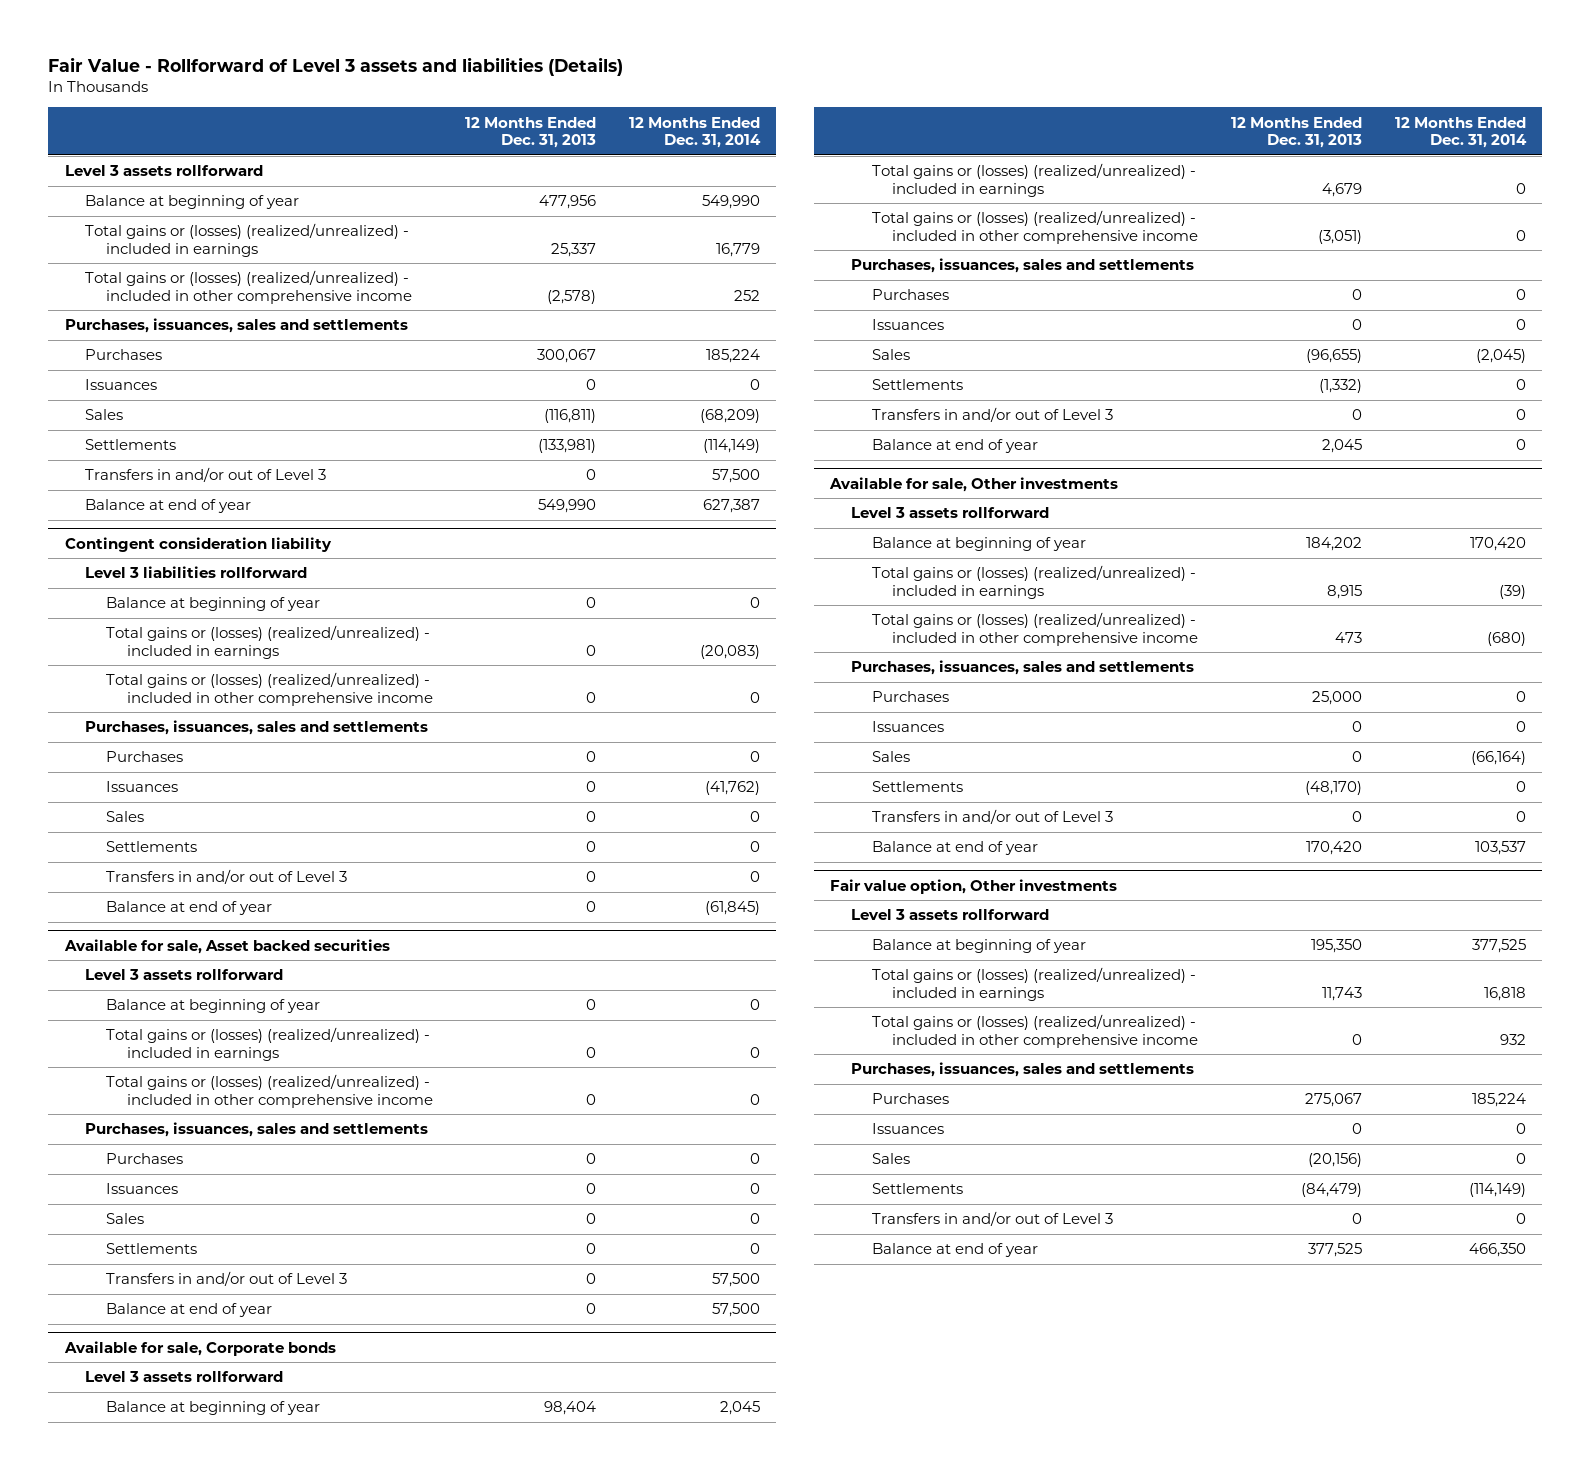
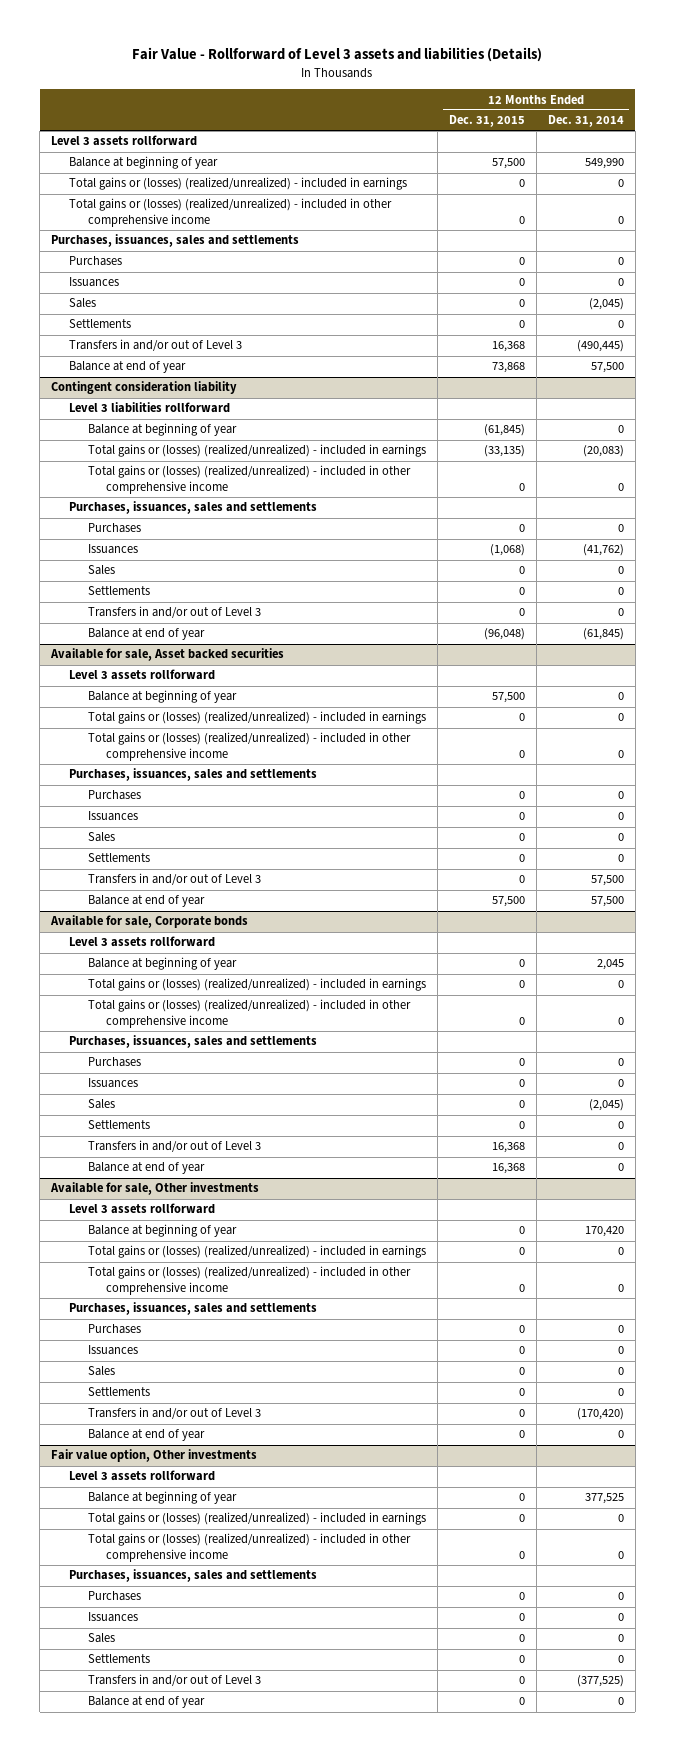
- | 12 Months Ended Dec. 31, 2013 | 12 Months Ended Dec. 31, 2014
+ | 12 Months Ended Dec. 31, 2015 | 12 Months Ended Dec. 31, 2014
- Total gains or (losses) (realized/unrealized) - included in earnings | 25,337 | 16,779
- Total gains or (losses) (realized/unrealized) - included in other comprehensive income | (2,578) | 252
+ Total gains or (losses) (realized/unrealized) - included in earnings | 0 | 0
+ Total gains or (losses) (realized/unrealized) - included in other comprehensive income | 0 | 0
- Purchases | 300,067 | 185,224
+ Purchases | 0 | 0
- Sales | (116,811) | (68,209)
- Settlements | (133,981) | (114,149)
- Transfers in and/or out of Level 3 | 0 | 57,500
- Balance at end of year | 549,990 | 627,387
+ Sales | 0 | (2,045)
+ Settlements | 0 | 0
+ Transfers in and/or out of Level 3 | 16,368 | (490,445)
+ Balance at end of year | 73,868 | 57,500
@ Available for sale, Other investments
- Total gains or (losses) (realized/unrealized) - included in earnings | 8,915 | (39)
- Total gains or (losses) (realized/unrealized) - included in other comprehensive income | 473 | (680)
+ Total gains or (losses) (realized/unrealized) - included in earnings | 0 | 0
+ Total gains or (losses) (realized/unrealized) - included in other comprehensive income | 0 | 0
- Sales | 0 | (66,164)
+ Sales | 0 | 0
- Transfers in and/or out of Level 3 | 0 | 0
- Balance at end of year | 170,420 | 103,537
+ Transfers in and/or out of Level 3 | 0 | (170,420)
+ Balance at end of year | 0 | 0
@ Fair value option, Other investments
- Total gains or (losses) (realized/unrealized) - included in earnings | 11,743 | 16,818
- Total gains or (losses) (realized/unrealized) - included in other comprehensive income | 0 | 932
+ Total gains or (losses) (realized/unrealized) - included in earnings | 0 | 0
+ Total gains or (losses) (realized/unrealized) - included in other comprehensive income | 0 | 0
- Purchases | 275,067 | 185,224
+ Purchases | 0 | 0
- Settlements | (84,479) | (114,149)
- Transfers in and/or out of Level 3 | 0 | 0
- Balance at end of year | 377,525 | 466,350
+ Settlements | 0 | 0
+ Transfers in and/or out of Level 3 | 0 | (377,525)
+ Balance at end of year | 0 | 0

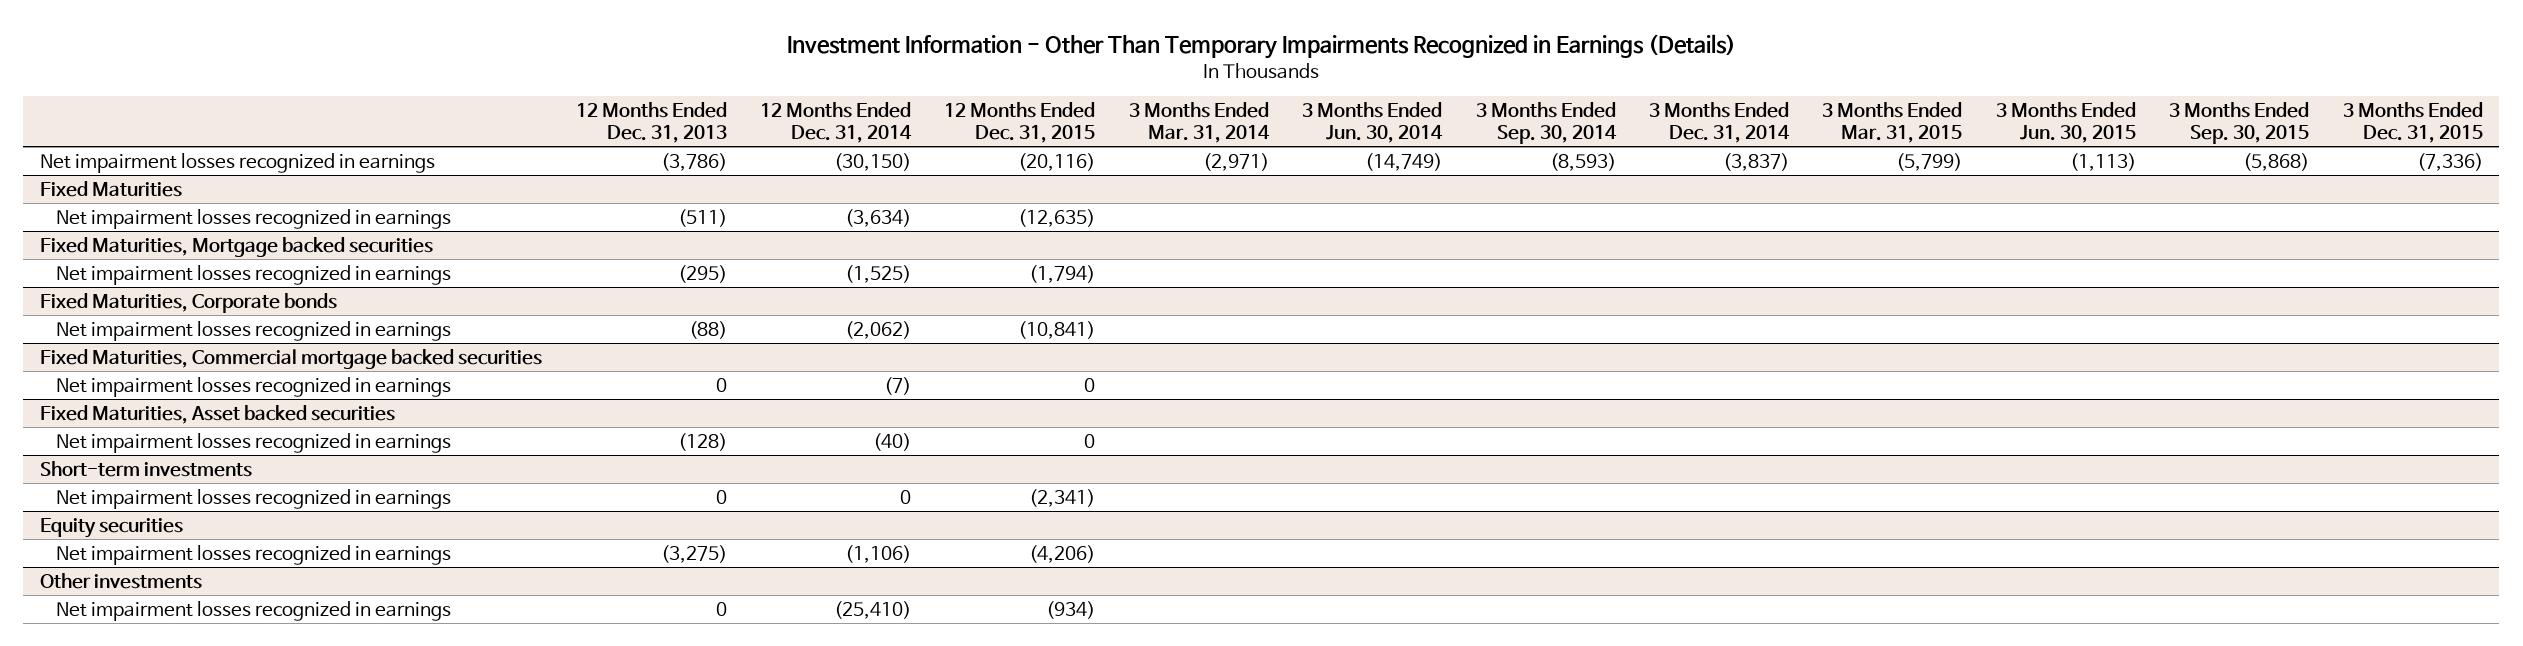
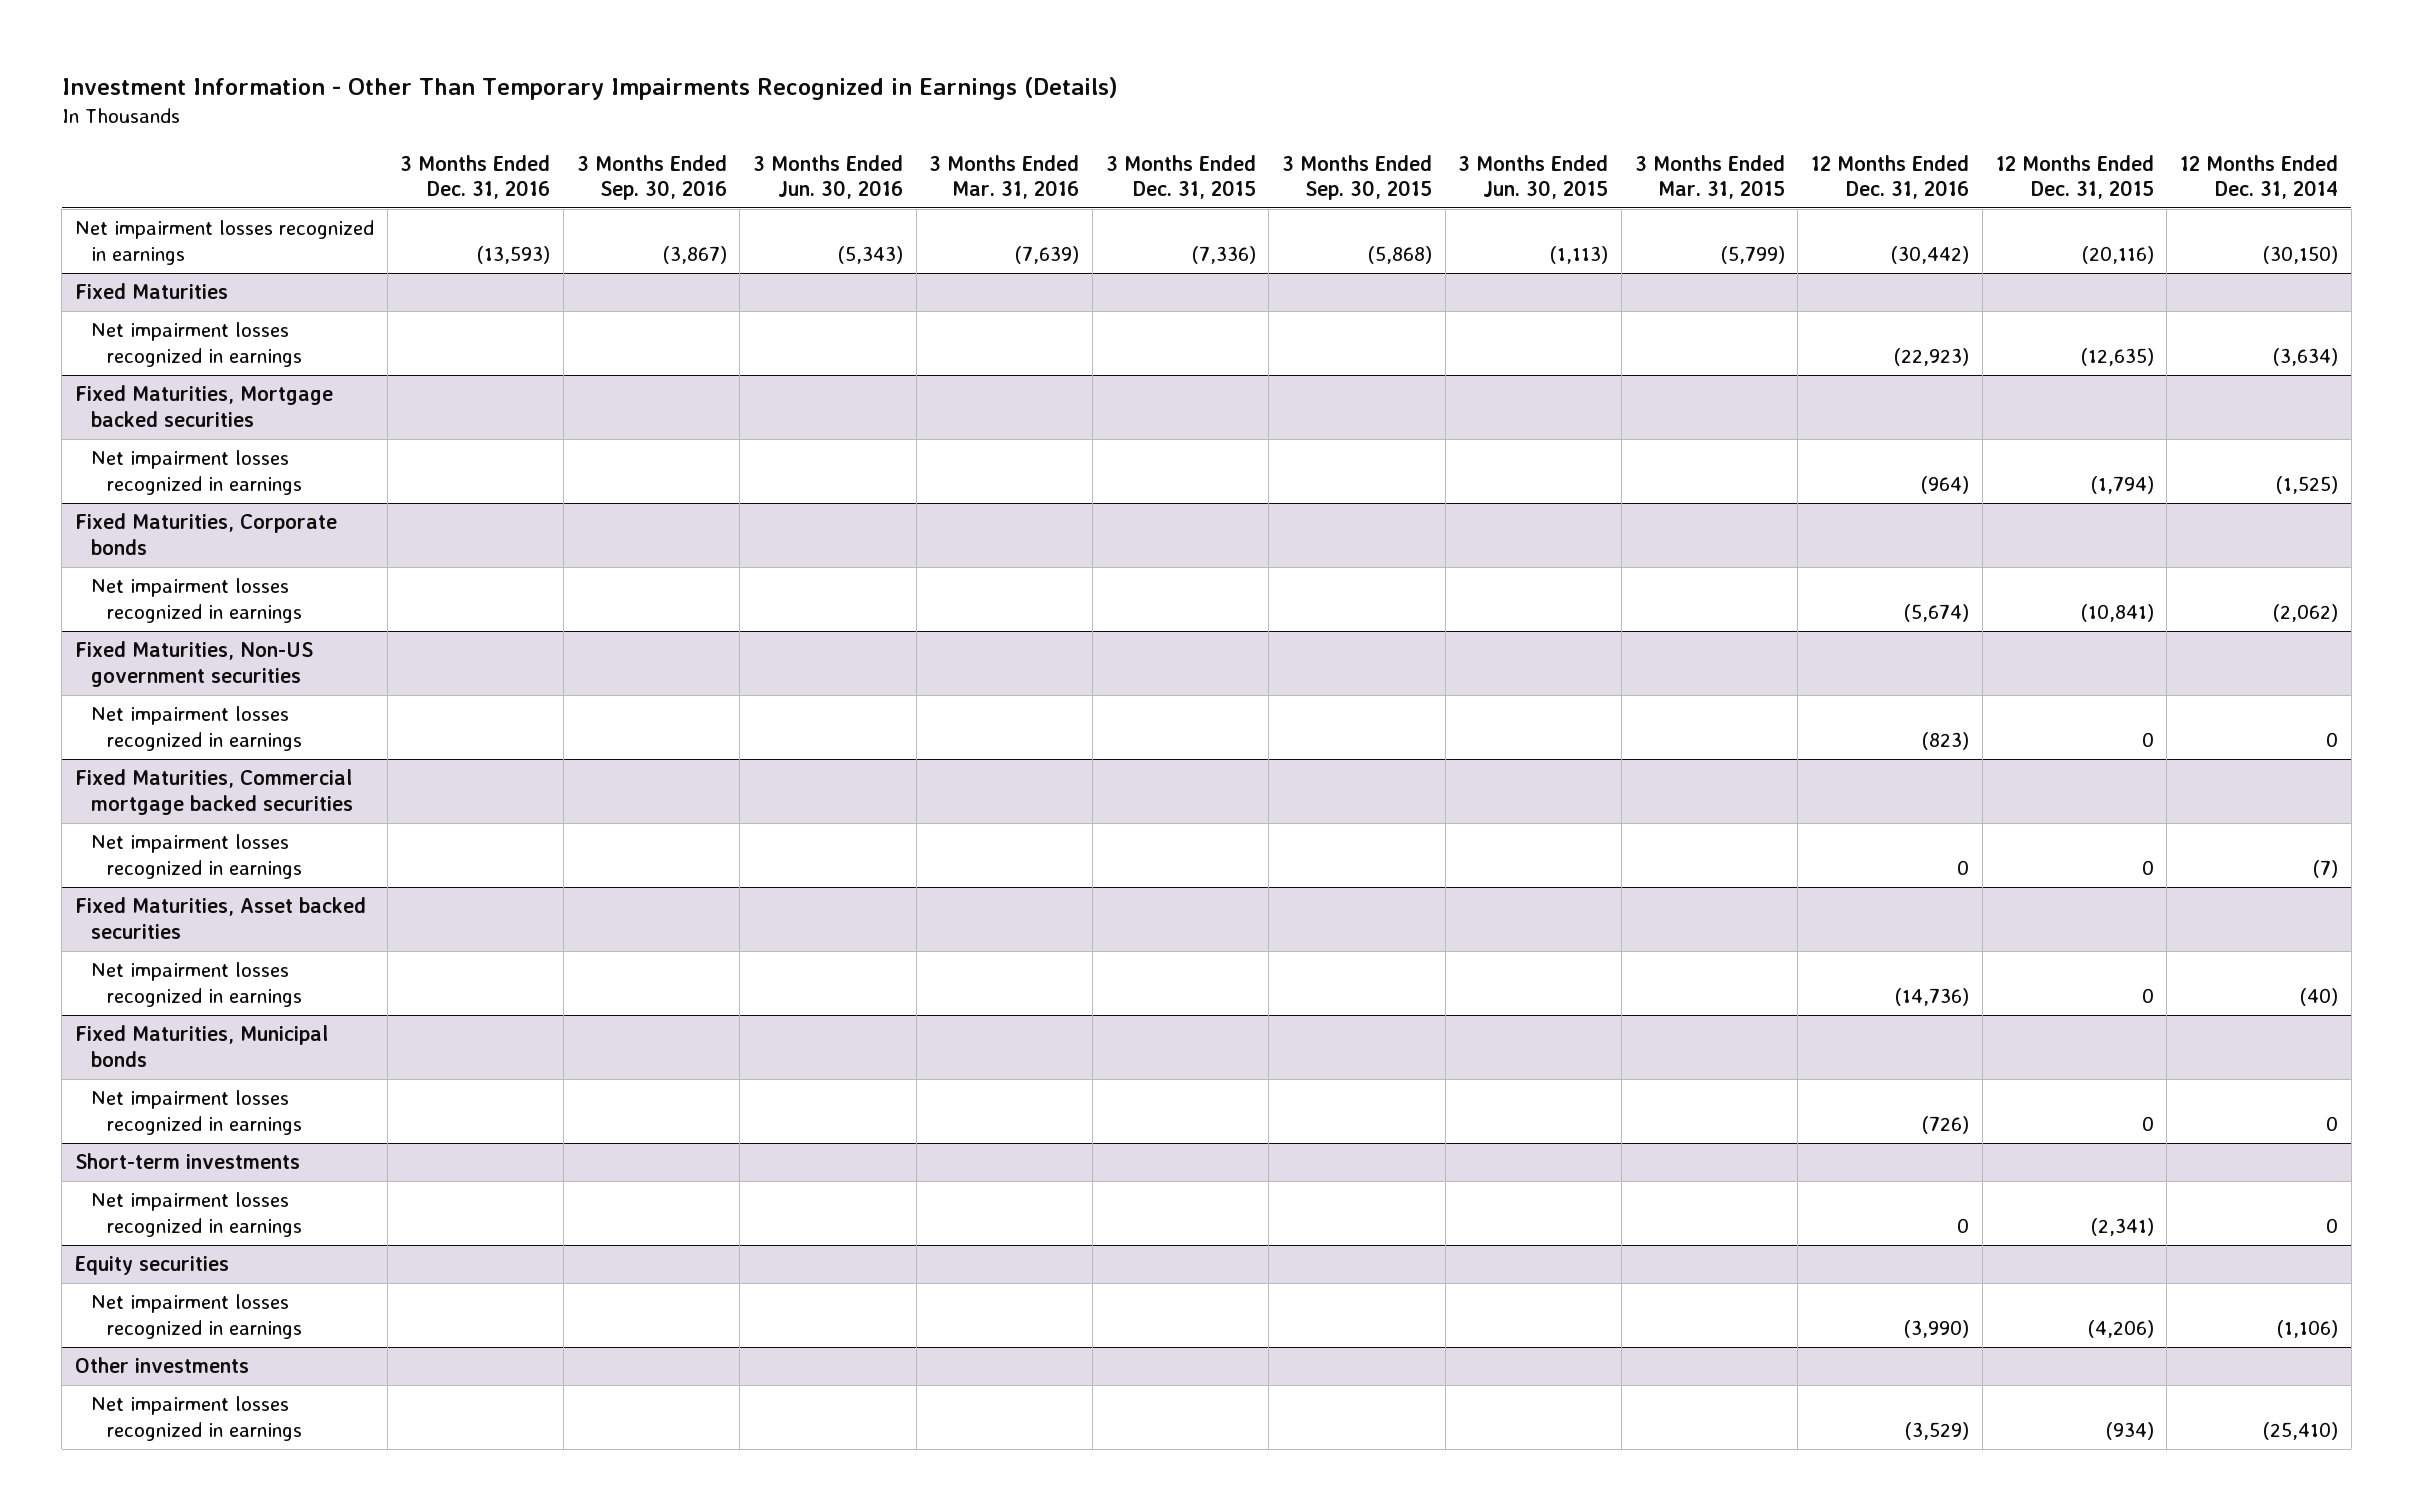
- | 12 Months Ended Dec. 31, 2013 | 12 Months Ended Dec. 31, 2014 | 12 Months Ended Dec. 31, 2015 | 3 Months Ended Mar. 31, 2014 | 3 Months Ended Jun. 30, 2014 | 3 Months Ended Sep. 30, 2014 | 3 Months Ended Dec. 31, 2014 | 3 Months Ended Mar. 31, 2015 | 3 Months Ended Jun. 30, 2015 | 3 Months Ended Sep. 30, 2015 | 3 Months Ended Dec. 31, 2015
+ | 3 Months Ended Dec. 31, 2016 | 3 Months Ended Sep. 30, 2016 | 3 Months Ended Jun. 30, 2016 | 3 Months Ended Mar. 31, 2016 | 3 Months Ended Dec. 31, 2015 | 3 Months Ended Sep. 30, 2015 | 3 Months Ended Jun. 30, 2015 | 3 Months Ended Mar. 31, 2015 | 12 Months Ended Dec. 31, 2016 | 12 Months Ended Dec. 31, 2015 | 12 Months Ended Dec. 31, 2014
+ Fixed Maturities, Non-US government securities
+ Net impairment losses recognized in earnings | | | | | | | | | (823) | 0 | 0
+ Fixed Maturities, Municipal bonds
+ Net impairment losses recognized in earnings | | | | | | | | | (726) | 0 | 0

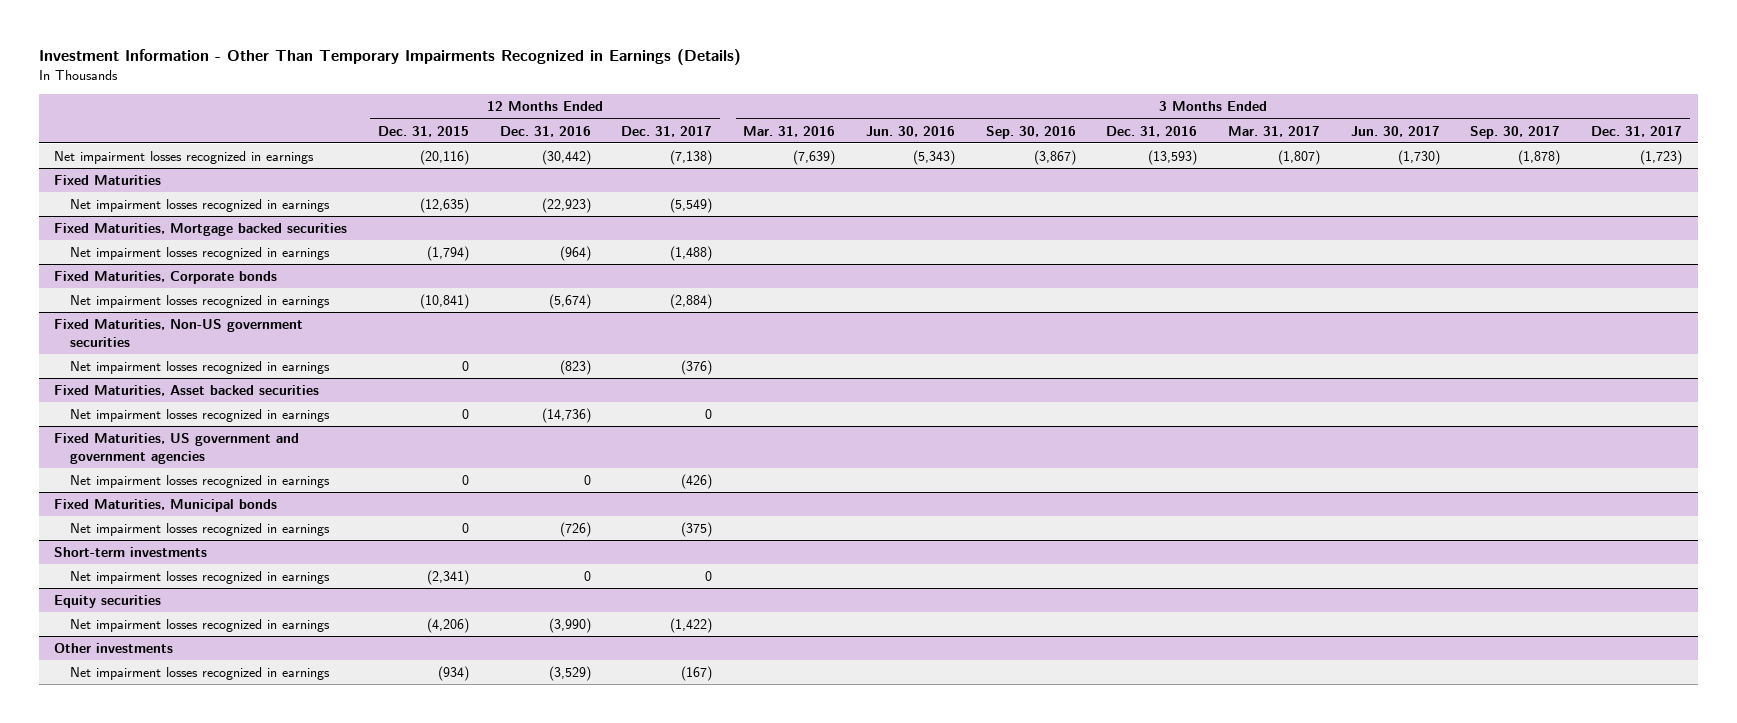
- | 3 Months Ended Dec. 31, 2016 | 3 Months Ended Sep. 30, 2016 | 3 Months Ended Jun. 30, 2016 | 3 Months Ended Mar. 31, 2016 | 3 Months Ended Dec. 31, 2015 | 3 Months Ended Sep. 30, 2015 | 3 Months Ended Jun. 30, 2015 | 3 Months Ended Mar. 31, 2015 | 12 Months Ended Dec. 31, 2016 | 12 Months Ended Dec. 31, 2015 | 12 Months Ended Dec. 31, 2014
+ | 12 Months Ended Dec. 31, 2015 | 12 Months Ended Dec. 31, 2016 | 12 Months Ended Dec. 31, 2017 | 3 Months Ended Mar. 31, 2016 | 3 Months Ended Jun. 30, 2016 | 3 Months Ended Sep. 30, 2016 | 3 Months Ended Dec. 31, 2016 | 3 Months Ended Mar. 31, 2017 | 3 Months Ended Jun. 30, 2017 | 3 Months Ended Sep. 30, 2017 | 3 Months Ended Dec. 31, 2017
- Fixed Maturities, Commercial mortgage backed securities
- Net impairment losses recognized in earnings | | | | | | | | | 0 | 0 | (7)
+ Fixed Maturities, US government and government agencies
+ Net impairment losses recognized in earnings | 0 | 0 | (426) | | | | | | | |

